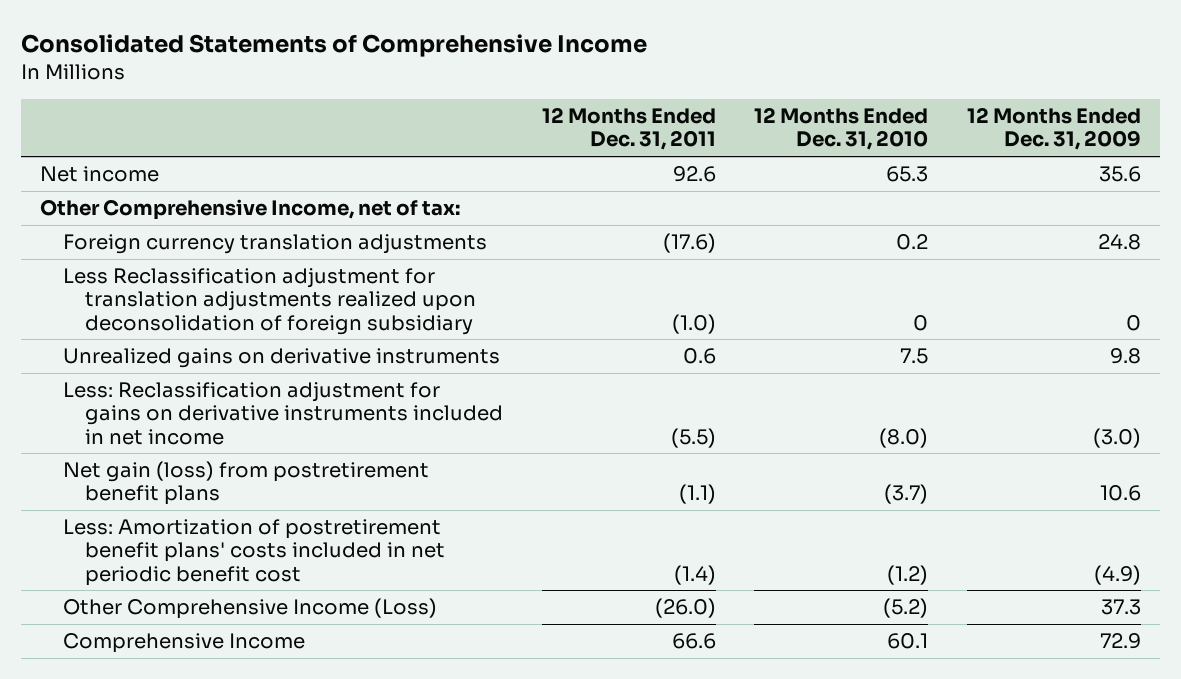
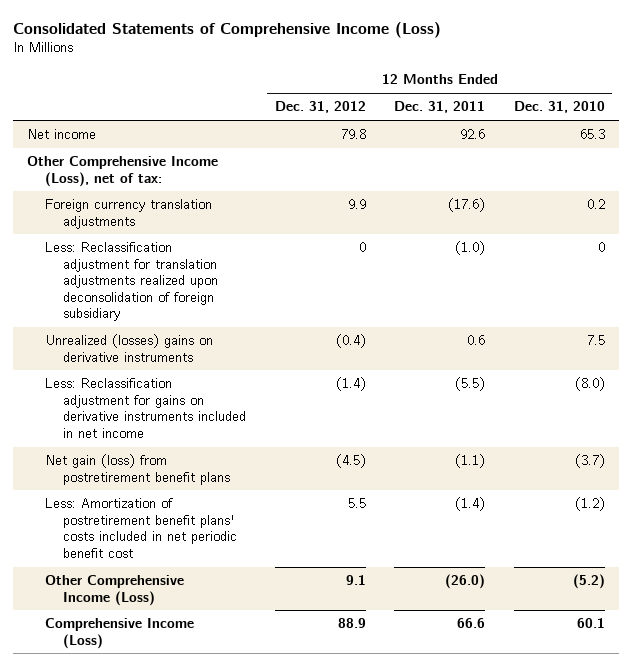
- Consolidated Statements of Comprehensive Income
+ Consolidated Statements of Comprehensive Income (Loss)
- | 12 Months Ended Dec. 31, 2011 | 12 Months Ended Dec. 31, 2010 | 12 Months Ended Dec. 31, 2009
+ | 12 Months Ended Dec. 31, 2012 | 12 Months Ended Dec. 31, 2011 | 12 Months Ended Dec. 31, 2010
- Other Comprehensive Income, net of tax:
+ Other Comprehensive Income (Loss), net of tax:
- Less Reclassification adjustment for translation adjustments realized upon deconsolidation of foreign subsidiary | (1.0) | 0 | 0
- Unrealized gains on derivative instruments | 0.6 | 7.5 | 9.8
+ Less: Reclassification adjustment for translation adjustments realized upon deconsolidation of foreign subsidiary | 0 | (1.0) | 0
+ Unrealized (losses) gains on derivative instruments | (0.4) | 0.6 | 7.5
- Comprehensive Income | 66.6 | 60.1 | 72.9
+ Comprehensive Income (Loss) | 88.9 | 66.6 | 60.1

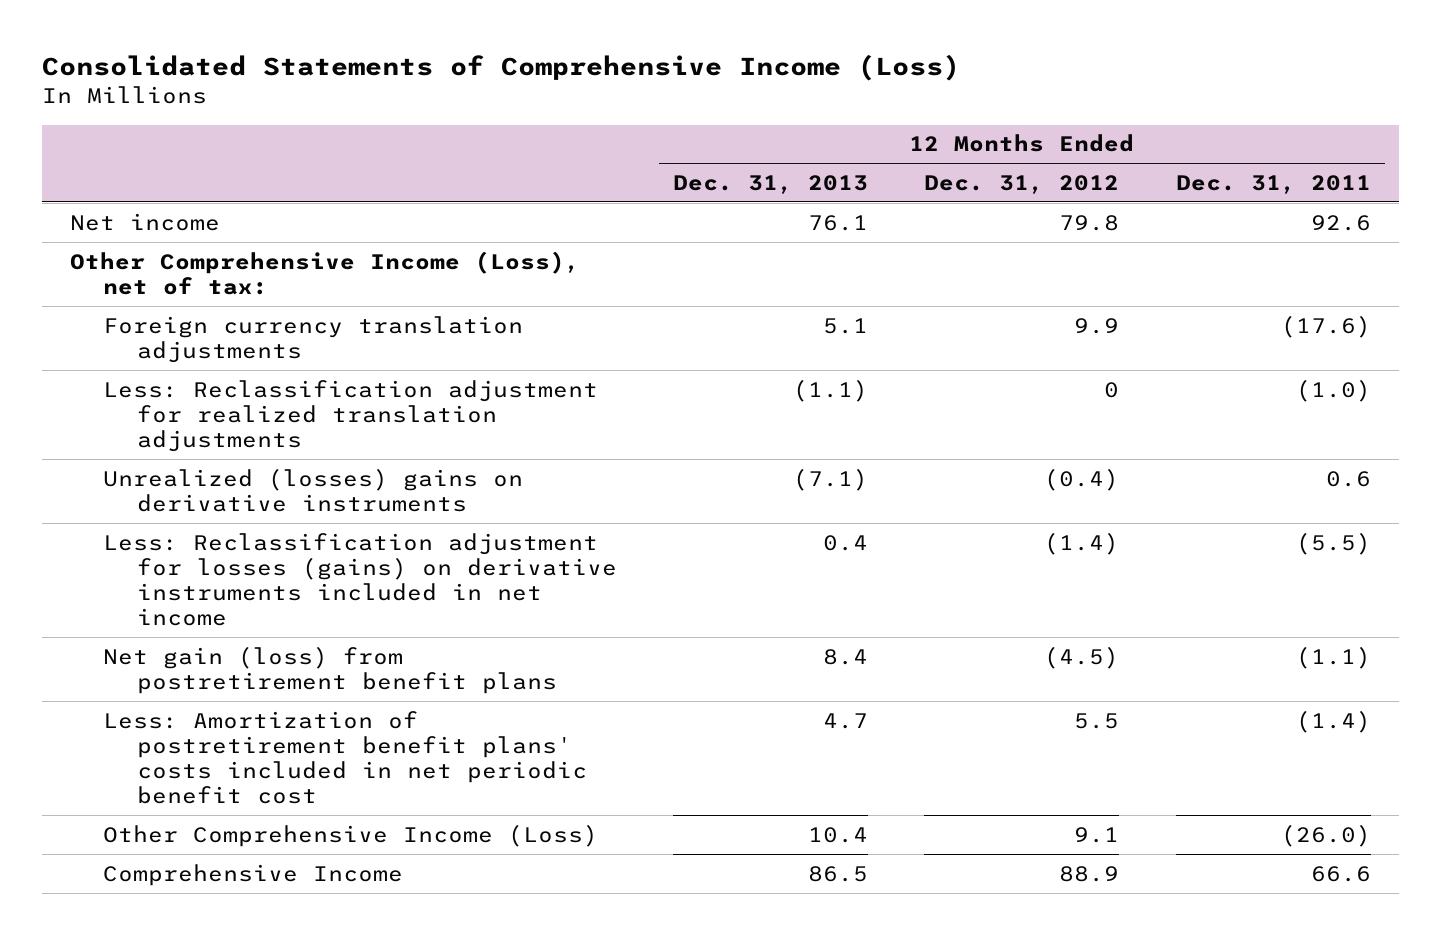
- | 12 Months Ended Dec. 31, 2012 | 12 Months Ended Dec. 31, 2011 | 12 Months Ended Dec. 31, 2010
+ | 12 Months Ended Dec. 31, 2013 | 12 Months Ended Dec. 31, 2012 | 12 Months Ended Dec. 31, 2011
- Less: Reclassification adjustment for translation adjustments realized upon deconsolidation of foreign subsidiary | 0 | (1.0) | 0
+ Less: Reclassification adjustment for realized translation adjustments | (1.1) | 0 | (1.0)
- Less: Reclassification adjustment for gains on derivative instruments included in net income | (1.4) | (5.5) | (8.0)
+ Less: Reclassification adjustment for losses (gains) on derivative instruments included in net income | 0.4 | (1.4) | (5.5)
- Comprehensive Income (Loss) | 88.9 | 66.6 | 60.1
+ Comprehensive Income | 86.5 | 88.9 | 66.6

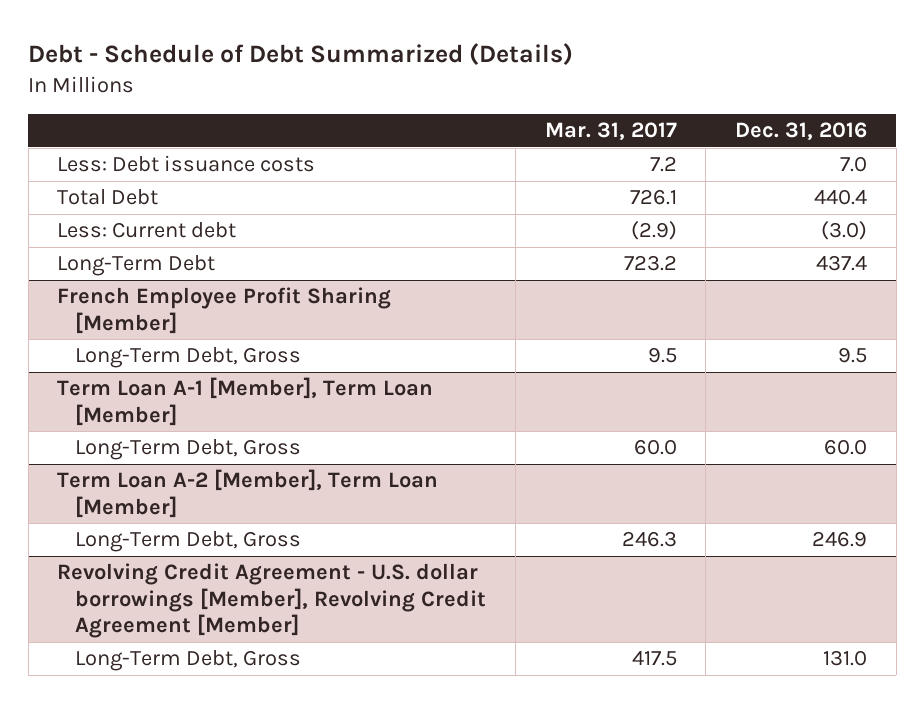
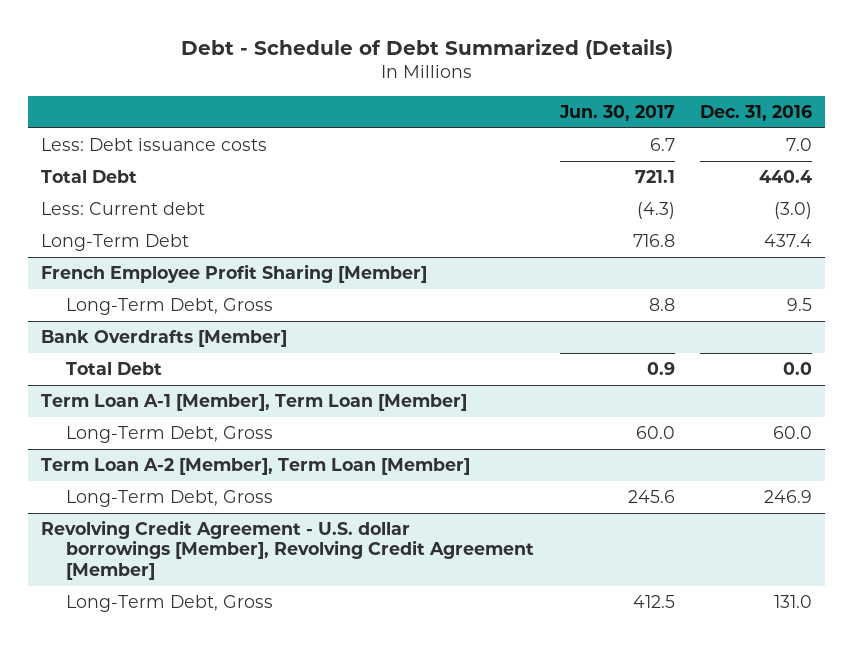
- | Mar. 31, 2017 | Dec. 31, 2016
+ | Jun. 30, 2017 | Dec. 31, 2016
+ Bank Overdrafts [Member]
+ Total Debt | 0.9 | 0.0

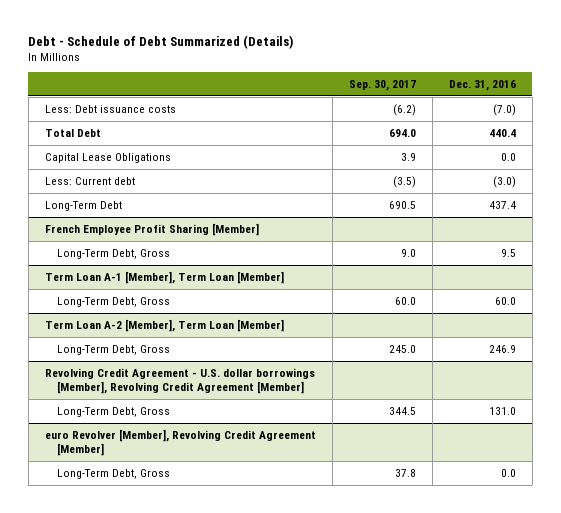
- | Jun. 30, 2017 | Dec. 31, 2016
+ | Sep. 30, 2017 | Dec. 31, 2016
- Less: Debt issuance costs | 6.7 | 7.0
+ Less: Debt issuance costs | (6.2) | (7.0)
+ Capital Lease Obligations | 3.9 | 0.0
- Bank Overdrafts [Member]
- Total Debt | 0.9 | 0.0
+ euro Revolver [Member], Revolving Credit Agreement [Member]
+ Long-Term Debt, Gross | 37.8 | 0.0

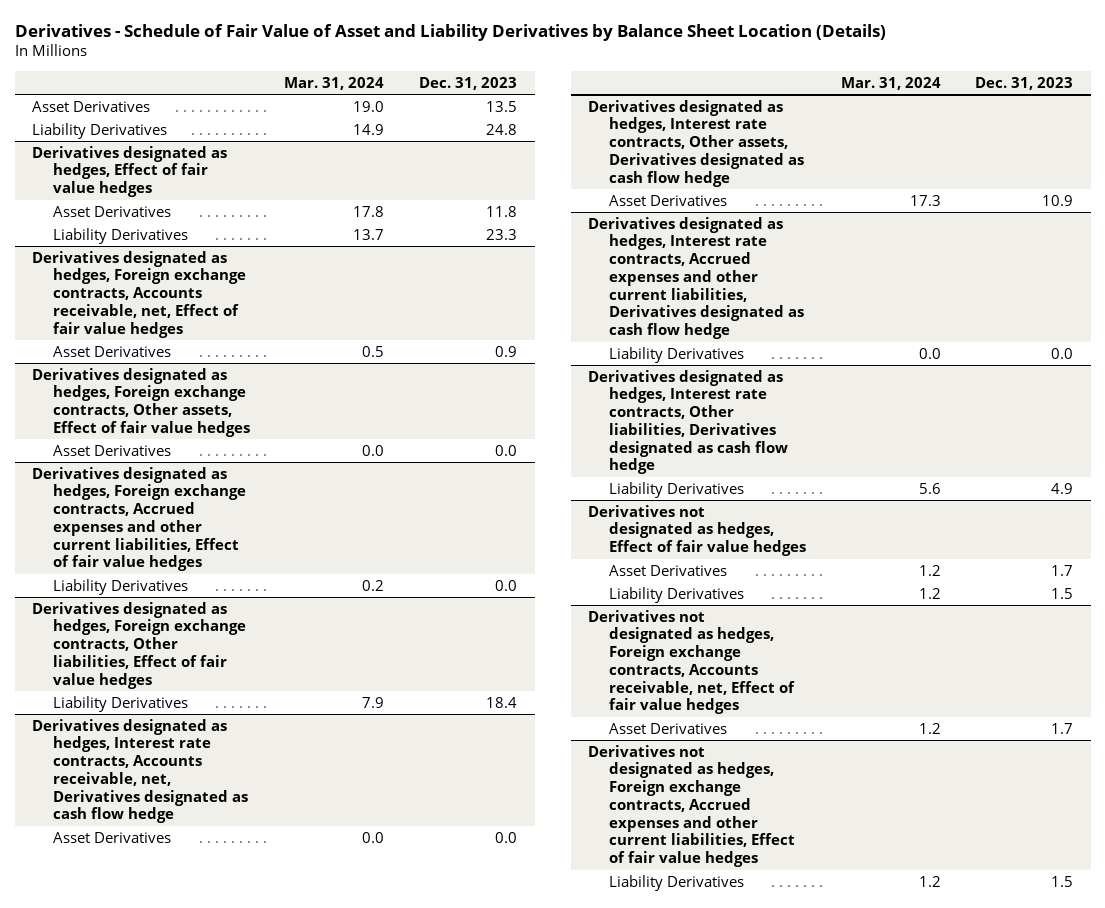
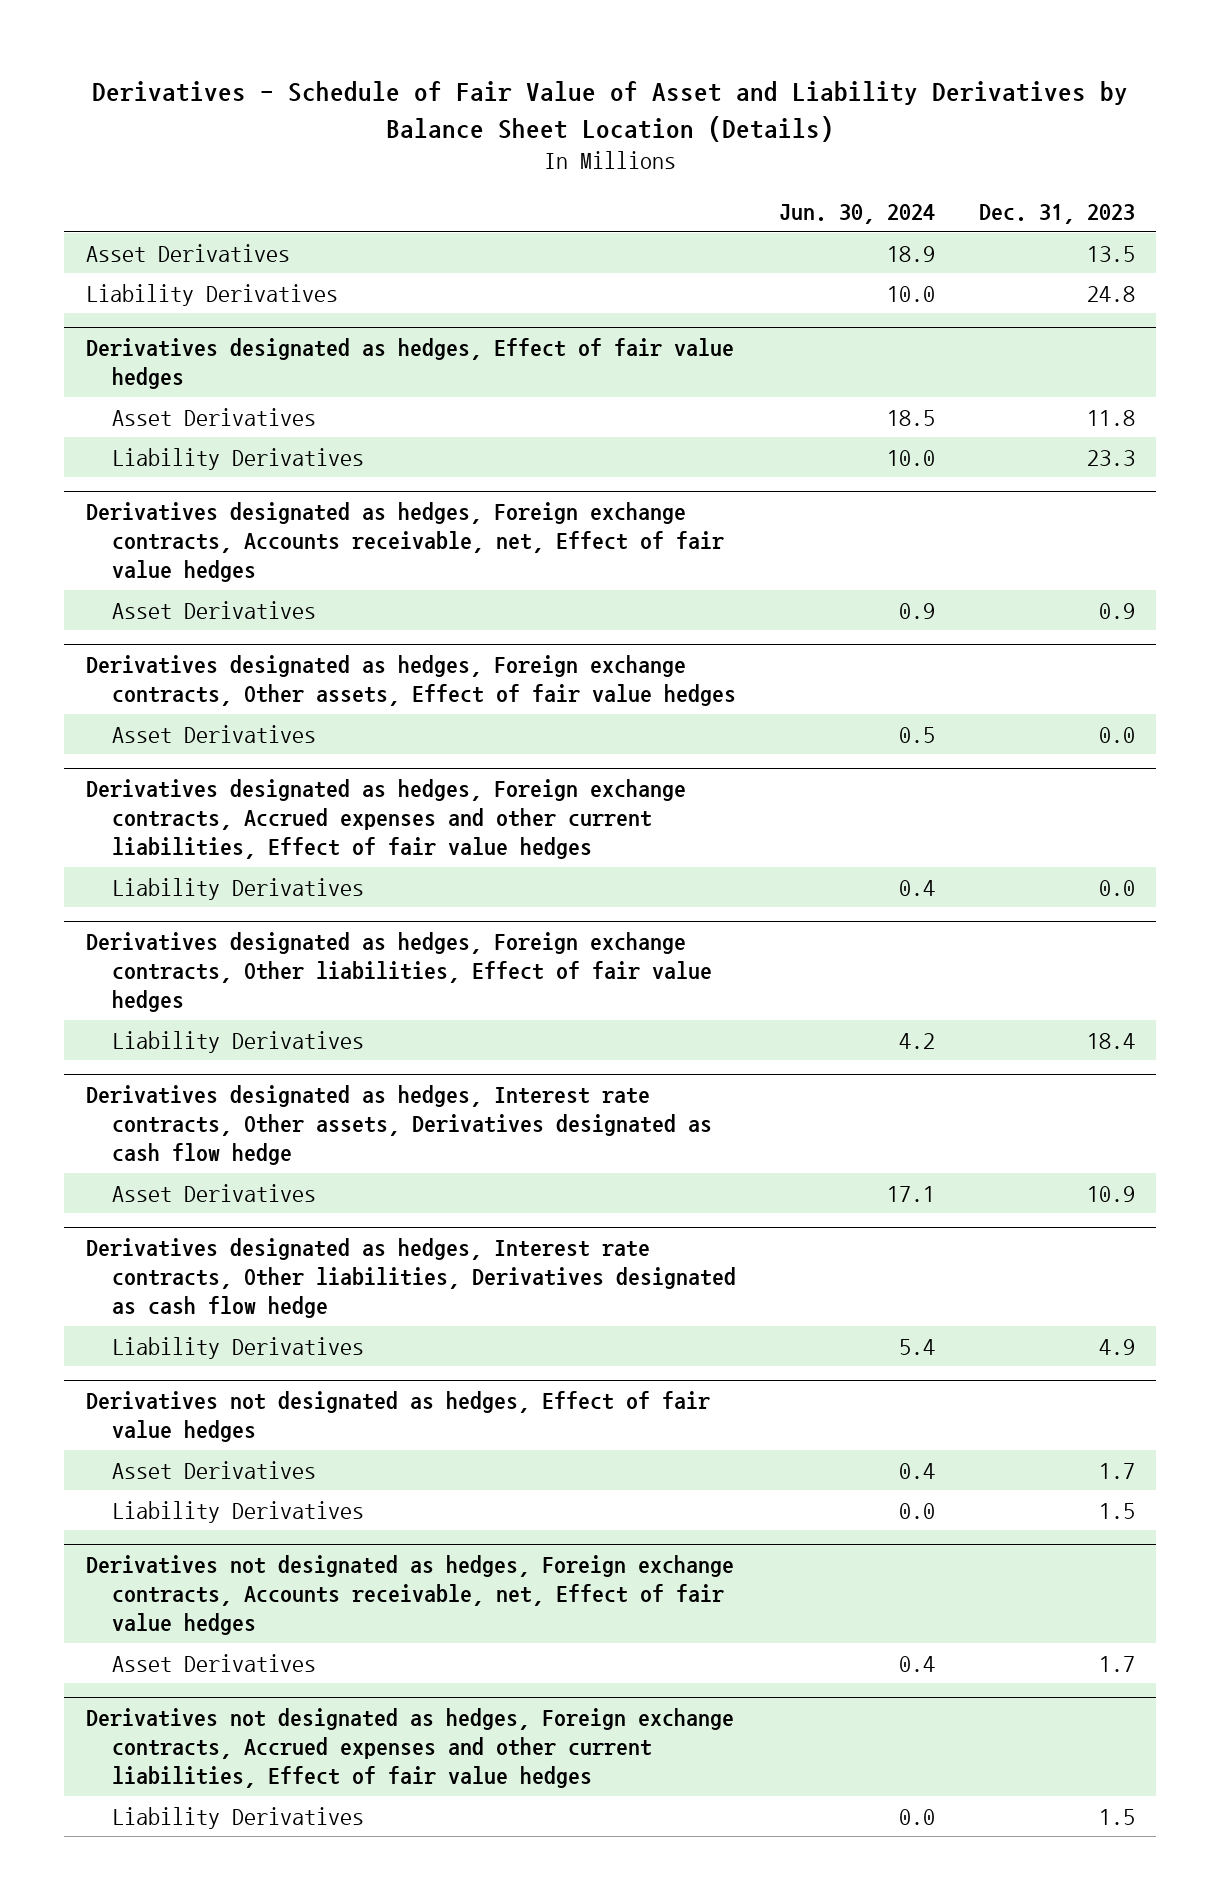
- | Mar. 31, 2024 | Dec. 31, 2023
+ | Jun. 30, 2024 | Dec. 31, 2023
- Derivatives designated as hedges, Interest rate contracts, Accounts receivable, net, Derivatives designated as cash flow hedge
- Asset Derivatives | 0.0 | 0.0
- Derivatives designated as hedges, Interest rate contracts, Accrued expenses and other current liabilities, Derivatives designated as cash flow hedge
- Liability Derivatives | 0.0 | 0.0

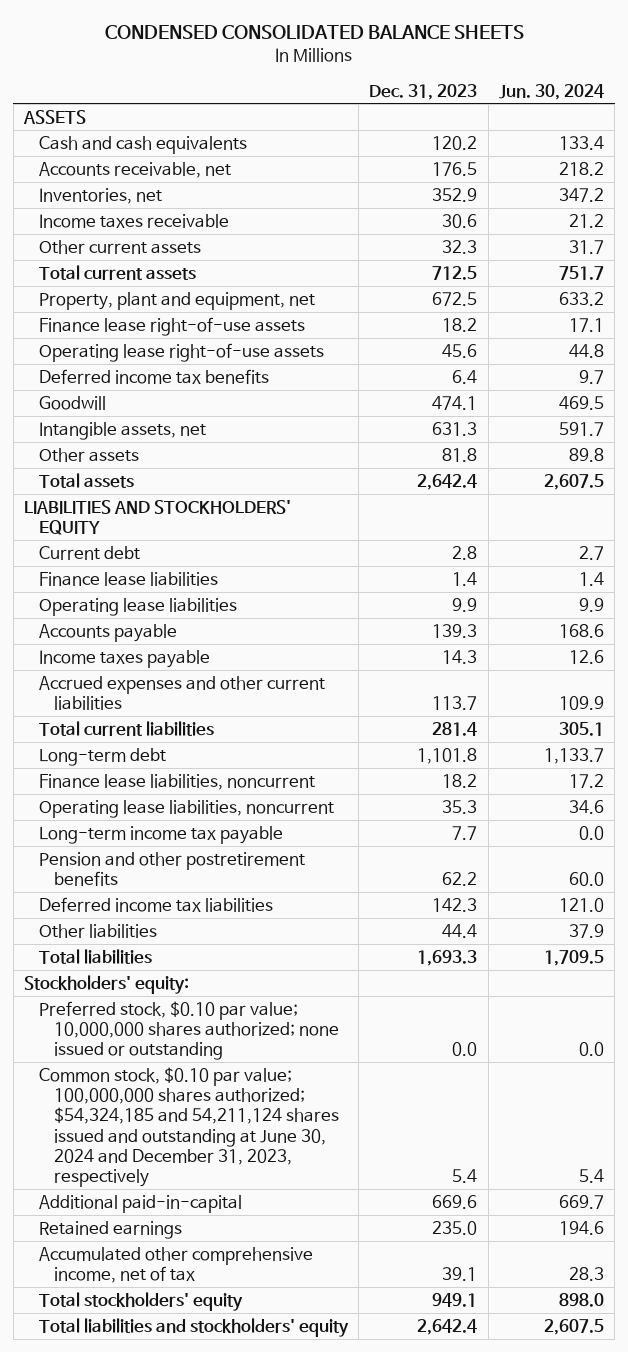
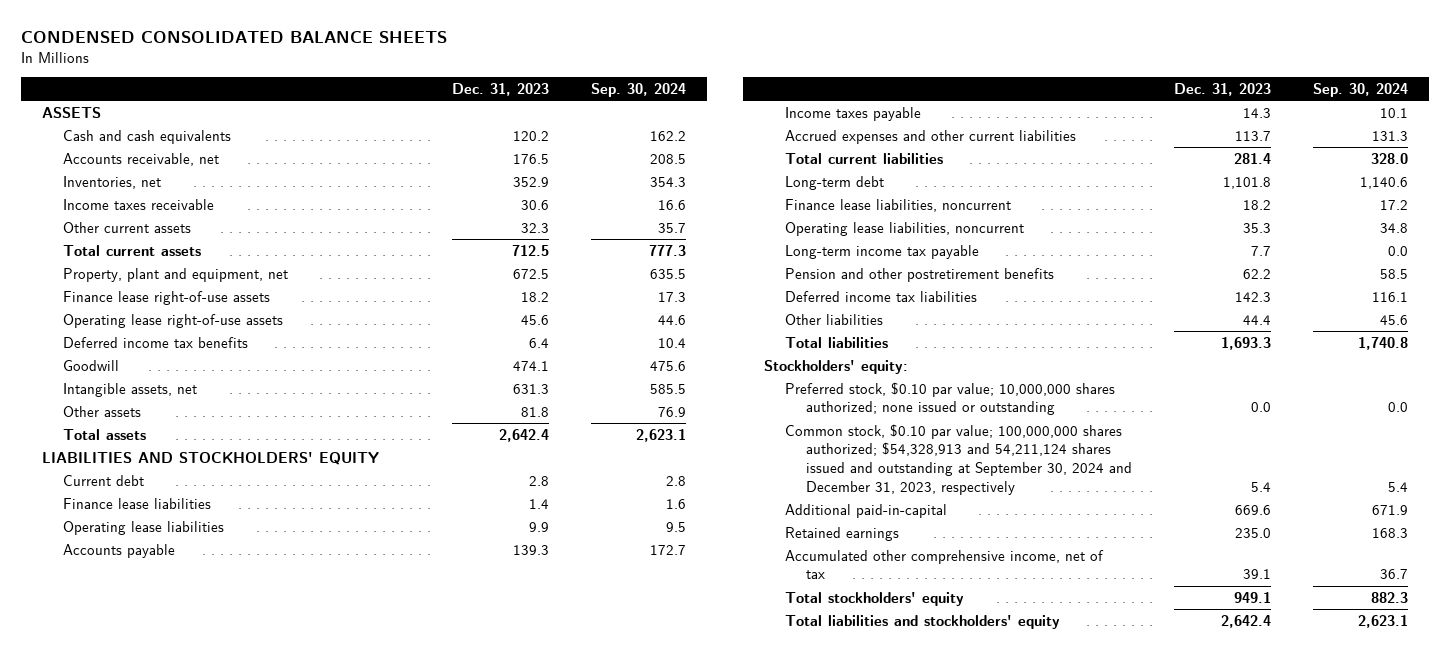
- | Dec. 31, 2023 | Jun. 30, 2024
+ | Dec. 31, 2023 | Sep. 30, 2024
- Common stock, $0.10 par value; 100,000,000 shares authorized; $54,324,185 and 54,211,124 shares issued and outstanding at June 30, 2024 and December 31, 2023, respectively | 5.4 | 5.4
+ Common stock, $0.10 par value; 100,000,000 shares authorized; $54,328,913 and 54,211,124 shares issued and outstanding at September 30, 2024 and December 31, 2023, respectively | 5.4 | 5.4

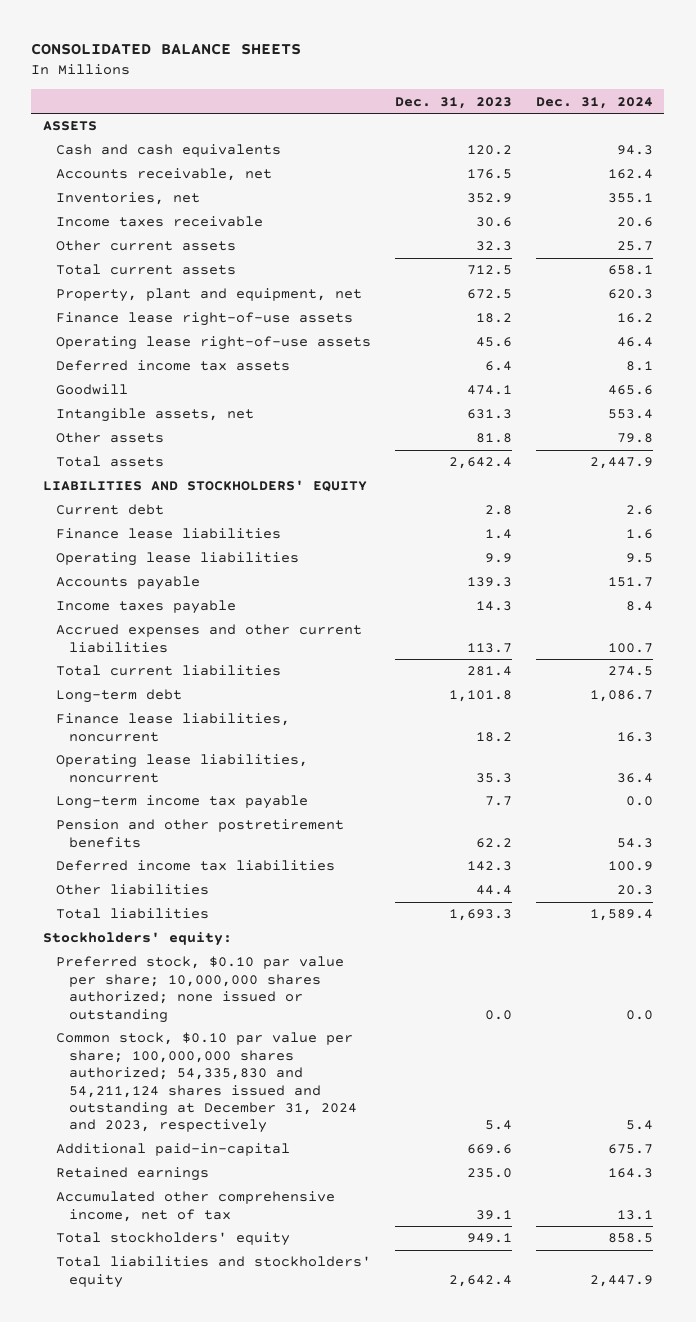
- CONDENSED CONSOLIDATED BALANCE SHEETS
+ CONSOLIDATED BALANCE SHEETS
- | Dec. 31, 2023 | Sep. 30, 2024
+ | Dec. 31, 2023 | Dec. 31, 2024
- Deferred income tax benefits | 6.4 | 10.4
+ Deferred income tax assets | 6.4 | 8.1
- Preferred stock, $0.10 par value; 10,000,000 shares authorized; none issued or outstanding | 0.0 | 0.0
- Common stock, $0.10 par value; 100,000,000 shares authorized; $54,328,913 and 54,211,124 shares issued and outstanding at September 30, 2024 and December 31, 2023, respectively | 5.4 | 5.4
+ Preferred stock, $0.10 par value per share; 10,000,000 shares authorized; none issued or outstanding | 0.0 | 0.0
+ Common stock, $0.10 par value per share; 100,000,000 shares authorized; 54,335,830 and 54,211,124 shares issued and outstanding at December 31, 2024 and 2023, respectively | 5.4 | 5.4

